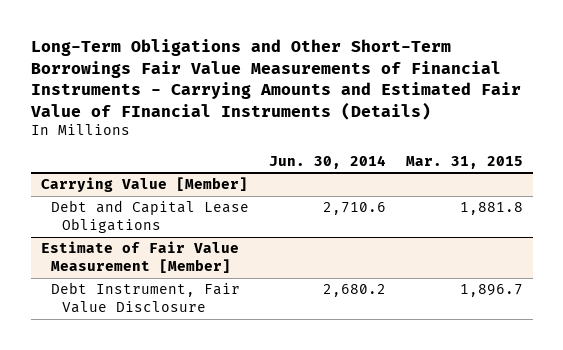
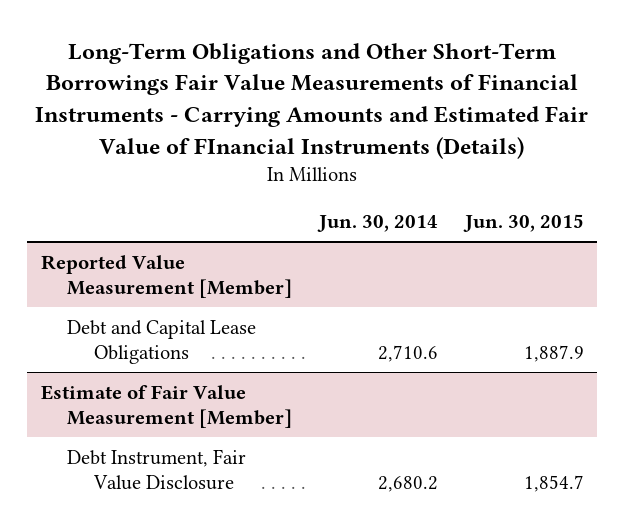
- | Jun. 30, 2014 | Mar. 31, 2015
+ | Jun. 30, 2014 | Jun. 30, 2015
- Carrying Value [Member]
+ Reported Value Measurement [Member]

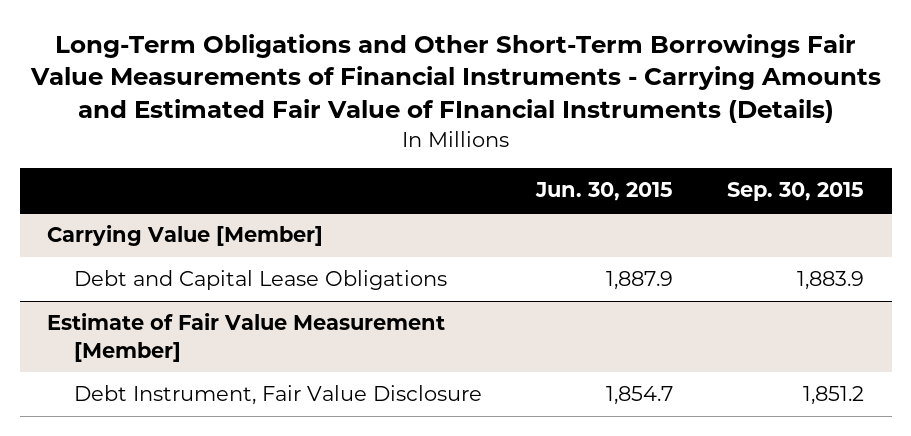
- | Jun. 30, 2014 | Jun. 30, 2015
+ | Jun. 30, 2015 | Sep. 30, 2015
- Reported Value Measurement [Member]
+ Carrying Value [Member]

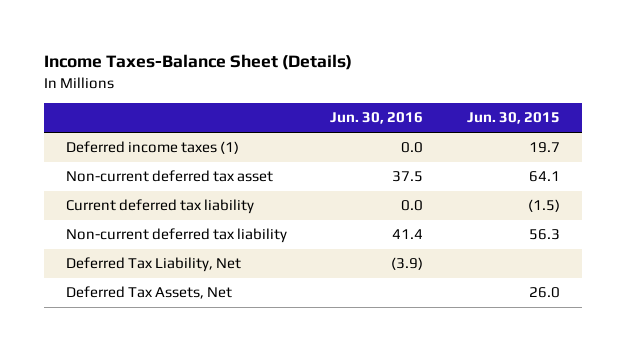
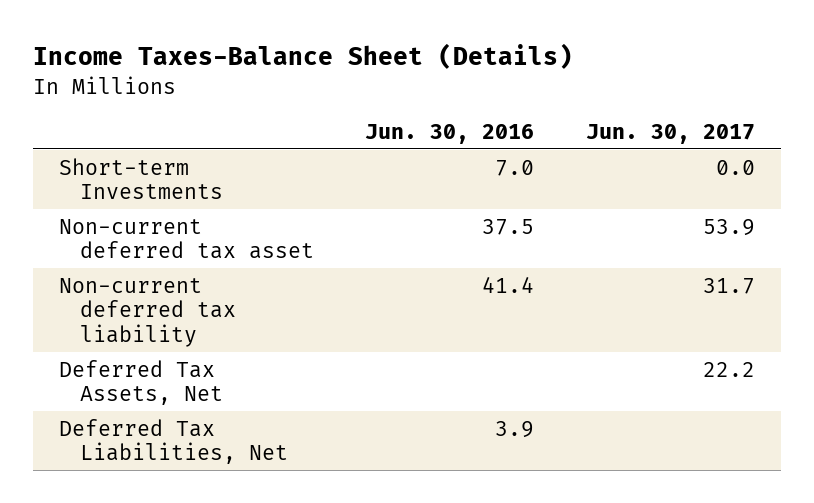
- | Jun. 30, 2016 | Jun. 30, 2015
+ | Jun. 30, 2016 | Jun. 30, 2017
- Deferred income taxes (1) | 0.0 | 19.7
+ Short-term Investments | 7.0 | 0.0
- Current deferred tax liability | 0.0 | (1.5)
- Deferred Tax Liability, Net | (3.9) |
+ Deferred Tax Liabilities, Net | 3.9 |

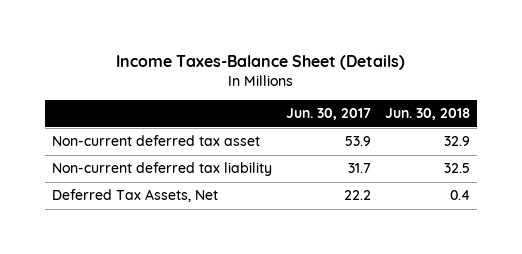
- | Jun. 30, 2016 | Jun. 30, 2017
+ | Jun. 30, 2017 | Jun. 30, 2018
- Short-term Investments | 7.0 | 0.0
- Deferred Tax Liabilities, Net | 3.9 |

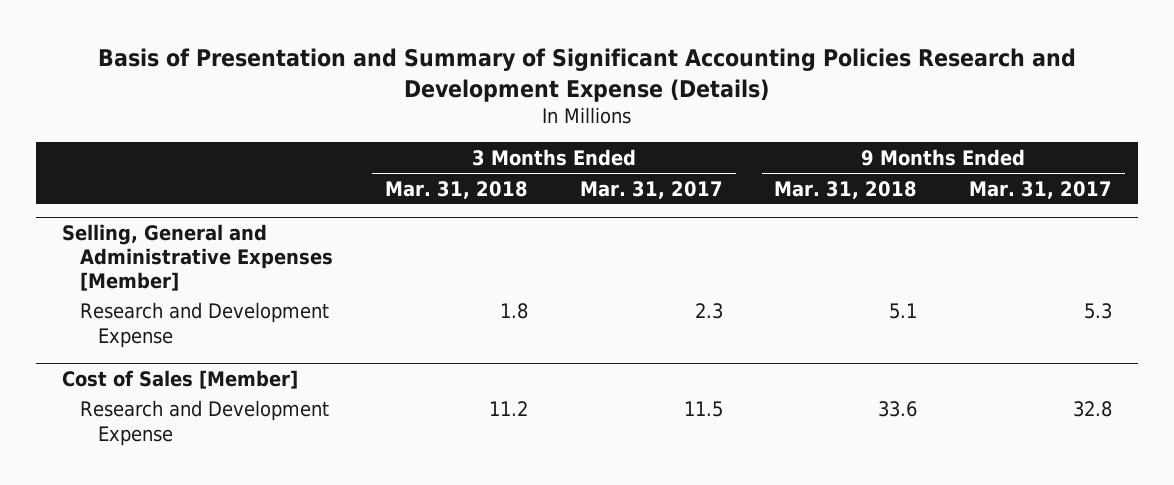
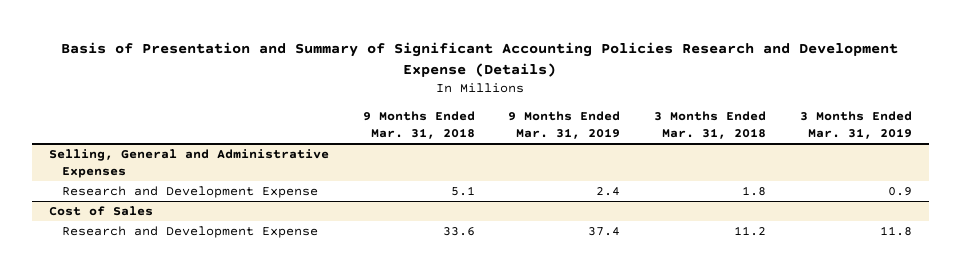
- | 3 Months Ended Mar. 31, 2018 | 3 Months Ended Mar. 31, 2017 | 9 Months Ended Mar. 31, 2018 | 9 Months Ended Mar. 31, 2017
+ | 9 Months Ended Mar. 31, 2018 | 9 Months Ended Mar. 31, 2019 | 3 Months Ended Mar. 31, 2018 | 3 Months Ended Mar. 31, 2019
- Selling, General and Administrative Expenses [Member]
+ Selling, General and Administrative Expenses
- Cost of Sales [Member]
+ Cost of Sales

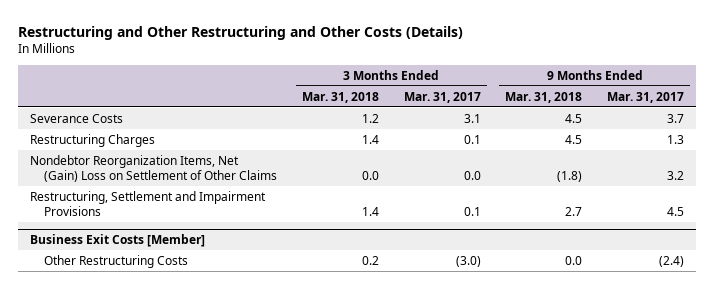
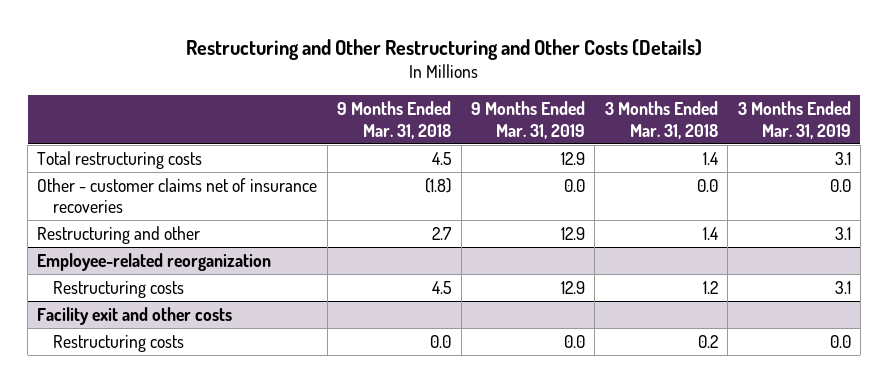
- | 3 Months Ended Mar. 31, 2018 | 3 Months Ended Mar. 31, 2017 | 9 Months Ended Mar. 31, 2018 | 9 Months Ended Mar. 31, 2017
+ | 9 Months Ended Mar. 31, 2018 | 9 Months Ended Mar. 31, 2019 | 3 Months Ended Mar. 31, 2018 | 3 Months Ended Mar. 31, 2019
- Severance Costs | 1.2 | 3.1 | 4.5 | 3.7
- Restructuring Charges | 1.4 | 0.1 | 4.5 | 1.3
- Nondebtor Reorganization Items, Net (Gain) Loss on Settlement of Other Claims | 0.0 | 0.0 | (1.8) | 3.2
- Restructuring, Settlement and Impairment Provisions | 1.4 | 0.1 | 2.7 | 4.5
- Business Exit Costs [Member]
- Other Restructuring Costs | 0.2 | (3.0) | 0.0 | (2.4)
+ Total restructuring costs | 4.5 | 12.9 | 1.4 | 3.1
+ Other - customer claims net of insurance recoveries | (1.8) | 0.0 | 0.0 | 0.0
+ Restructuring and other | 2.7 | 12.9 | 1.4 | 3.1
+ Employee-related reorganization
+ Restructuring costs | 4.5 | 12.9 | 1.2 | 3.1
+ Facility exit and other costs
+ Restructuring costs | 0.0 | 0.0 | 0.2 | 0.0

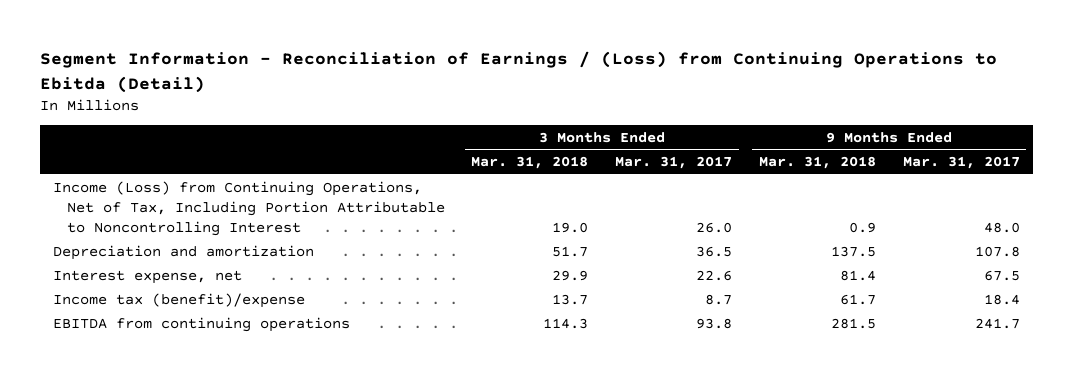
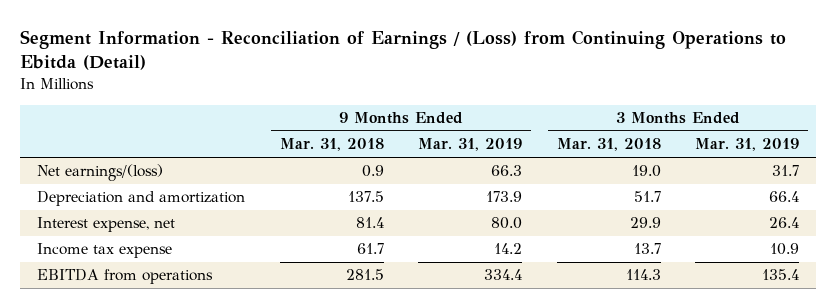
- | 3 Months Ended Mar. 31, 2018 | 3 Months Ended Mar. 31, 2017 | 9 Months Ended Mar. 31, 2018 | 9 Months Ended Mar. 31, 2017
+ | 9 Months Ended Mar. 31, 2018 | 9 Months Ended Mar. 31, 2019 | 3 Months Ended Mar. 31, 2018 | 3 Months Ended Mar. 31, 2019
- Income (Loss) from Continuing Operations, Net of Tax, Including Portion Attributable to Noncontrolling Interest | 19.0 | 26.0 | 0.9 | 48.0
+ Net earnings/(loss) | 0.9 | 66.3 | 19.0 | 31.7
- Income tax (benefit)/expense | 13.7 | 8.7 | 61.7 | 18.4
- EBITDA from continuing operations | 114.3 | 93.8 | 281.5 | 241.7
+ Income tax expense | 61.7 | 14.2 | 13.7 | 10.9
+ EBITDA from operations | 281.5 | 334.4 | 114.3 | 135.4

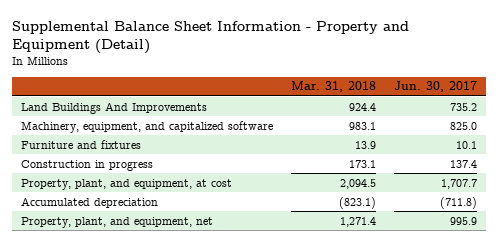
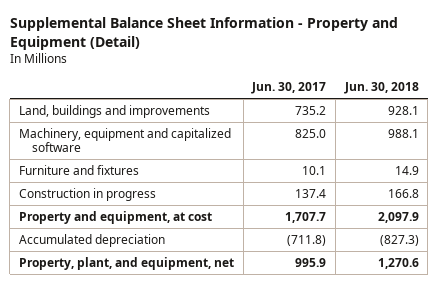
- | Mar. 31, 2018 | Jun. 30, 2017
+ | Jun. 30, 2017 | Jun. 30, 2018
- Land Buildings And Improvements | 924.4 | 735.2
- Machinery, equipment, and capitalized software | 983.1 | 825.0
+ Land, buildings and improvements | 735.2 | 928.1
+ Machinery, equipment and capitalized software | 825.0 | 988.1
- Property, plant, and equipment, at cost | 2,094.5 | 1,707.7
+ Property and equipment, at cost | 1,707.7 | 2,097.9

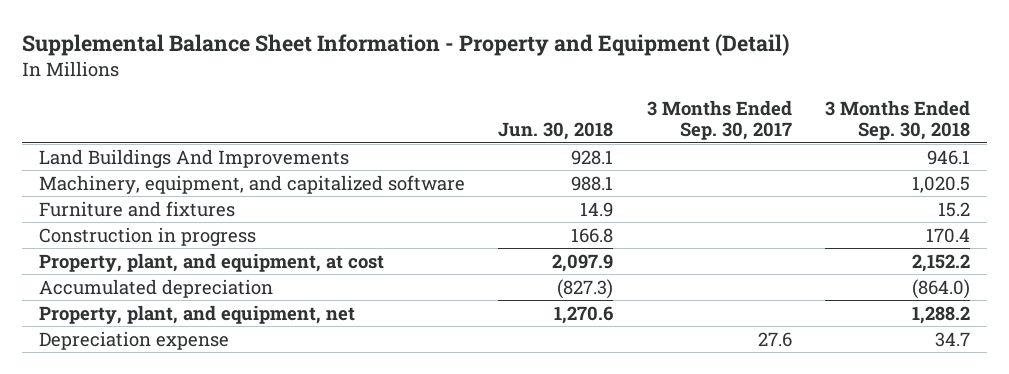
- | Jun. 30, 2017 | Jun. 30, 2018
+ | Jun. 30, 2018 | 3 Months Ended Sep. 30, 2017 | 3 Months Ended Sep. 30, 2018
- Land, buildings and improvements | 735.2 | 928.1
- Machinery, equipment and capitalized software | 825.0 | 988.1
+ Land Buildings And Improvements | 928.1 | | 946.1
+ Machinery, equipment, and capitalized software | 988.1 | | 1,020.5
- Property and equipment, at cost | 1,707.7 | 2,097.9
+ Property, plant, and equipment, at cost | 2,097.9 | | 2,152.2
+ Depreciation expense | | 27.6 | 34.7

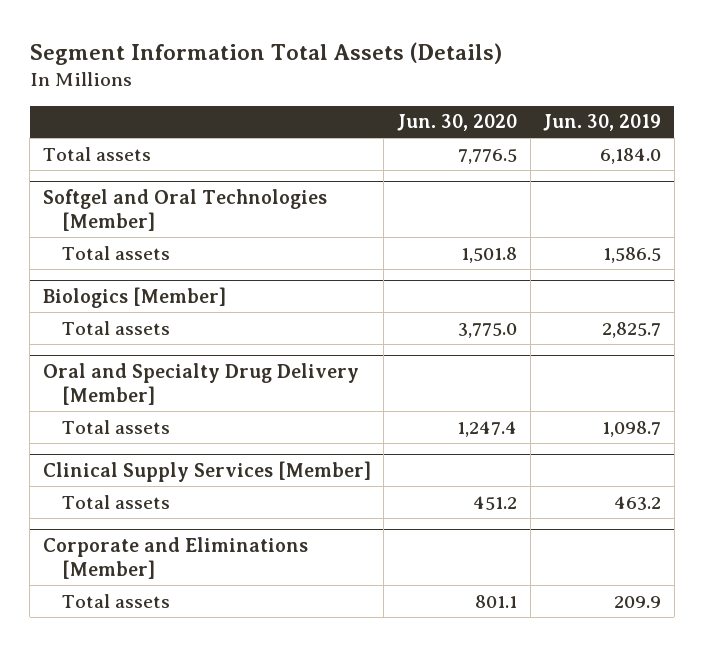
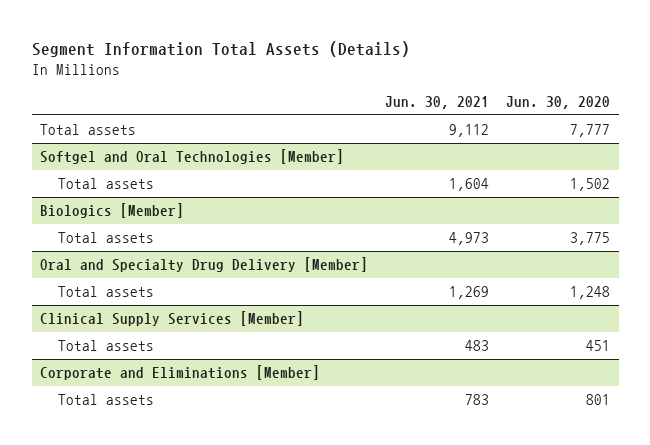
- | Jun. 30, 2020 | Jun. 30, 2019
+ | Jun. 30, 2021 | Jun. 30, 2020
- Total assets | 7,776.5 | 6,184.0
+ Total assets | 9,112 | 7,777
@ Softgel and Oral Technologies [Member]
- Total assets | 1,501.8 | 1,586.5
+ Total assets | 1,604 | 1,502
@ Biologics [Member]
- Total assets | 3,775.0 | 2,825.7
+ Total assets | 4,973 | 3,775
@ Oral and Specialty Drug Delivery [Member]
- Total assets | 1,247.4 | 1,098.7
+ Total assets | 1,269 | 1,248
@ Clinical Supply Services [Member]
- Total assets | 451.2 | 463.2
+ Total assets | 483 | 451
@ Corporate and Eliminations [Member]
- Total assets | 801.1 | 209.9
+ Total assets | 783 | 801

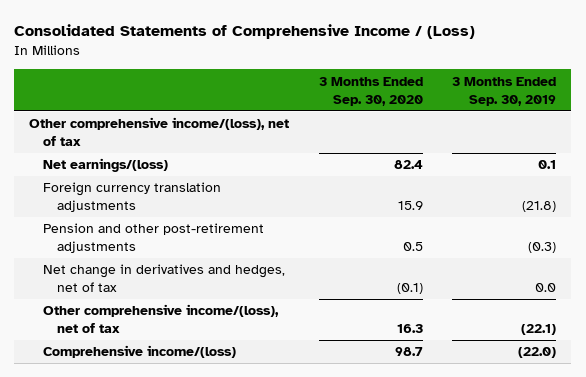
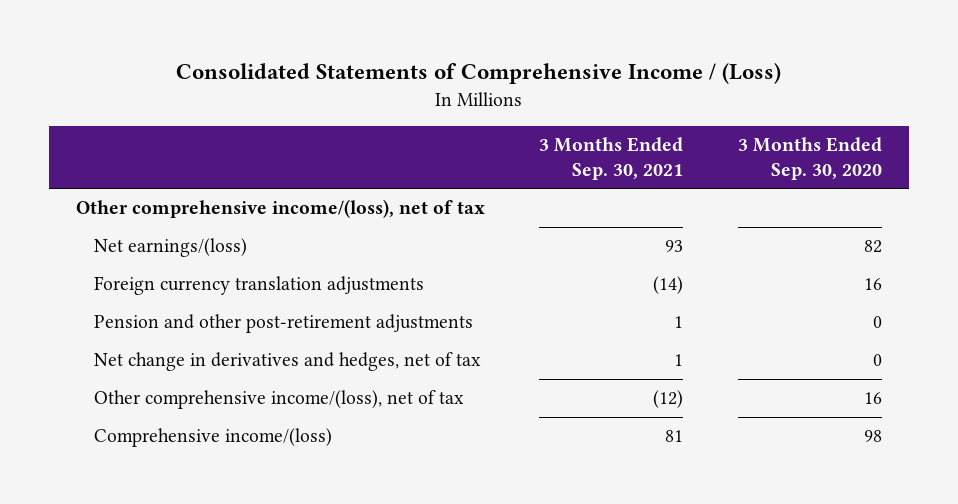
- | 3 Months Ended Sep. 30, 2020 | 3 Months Ended Sep. 30, 2019
+ | 3 Months Ended Sep. 30, 2021 | 3 Months Ended Sep. 30, 2020
- Net earnings/(loss) | 82.4 | 0.1
- Foreign currency translation adjustments | 15.9 | (21.8)
- Pension and other post-retirement adjustments | 0.5 | (0.3)
- Net change in derivatives and hedges, net of tax | (0.1) | 0.0
- Other comprehensive income/(loss), net of tax | 16.3 | (22.1)
- Comprehensive income/(loss) | 98.7 | (22.0)
+ Net earnings/(loss) | 93 | 82
+ Foreign currency translation adjustments | (14) | 16
+ Pension and other post-retirement adjustments | 1 | 0
+ Net change in derivatives and hedges, net of tax | 1 | 0
+ Other comprehensive income/(loss), net of tax | (12) | 16
+ Comprehensive income/(loss) | 81 | 98

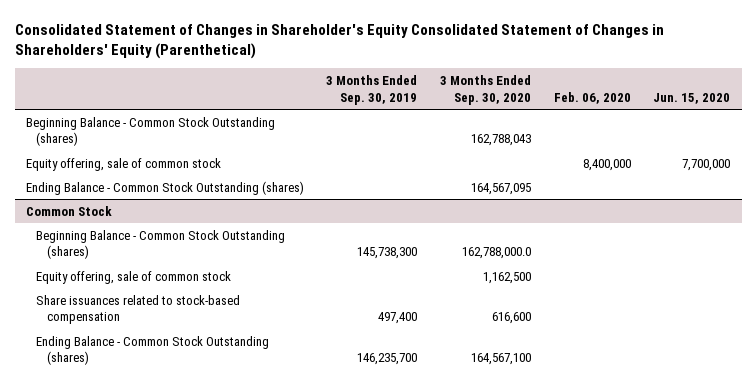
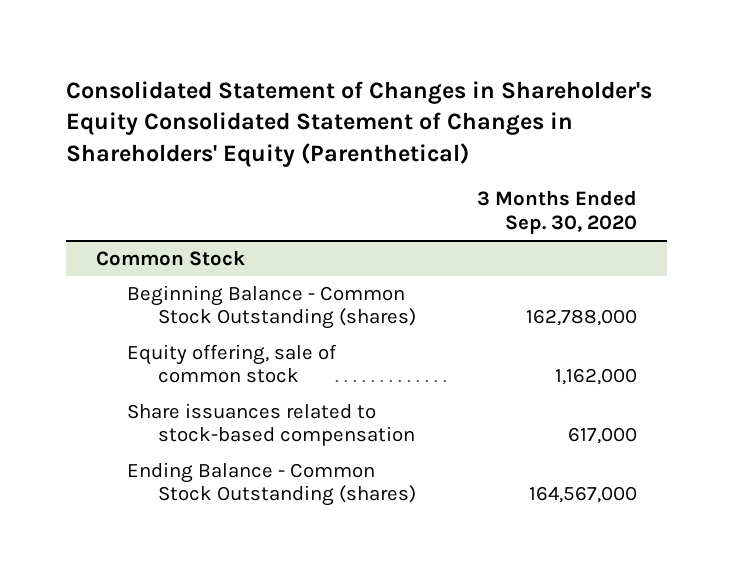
- | 3 Months Ended Sep. 30, 2019 | 3 Months Ended Sep. 30, 2020 | Feb. 06, 2020 | Jun. 15, 2020
+ | 3 Months Ended Sep. 30, 2020
- Beginning Balance - Common Stock Outstanding (shares) | | 162,788,043 | |
- Equity offering, sale of common stock | | | 8,400,000 | 7,700,000
- Ending Balance - Common Stock Outstanding (shares) | | 164,567,095 | |
@ Common Stock
- Beginning Balance - Common Stock Outstanding (shares) | 145,738,300 | 162,788,000.0 | |
- Equity offering, sale of common stock | | 1,162,500 | |
- Share issuances related to stock-based compensation | 497,400 | 616,600 | |
- Ending Balance - Common Stock Outstanding (shares) | 146,235,700 | 164,567,100 | |
+ Beginning Balance - Common Stock Outstanding (shares) | 162,788,000
+ Equity offering, sale of common stock | 1,162,000
+ Share issuances related to stock-based compensation | 617,000
+ Ending Balance - Common Stock Outstanding (shares) | 164,567,000

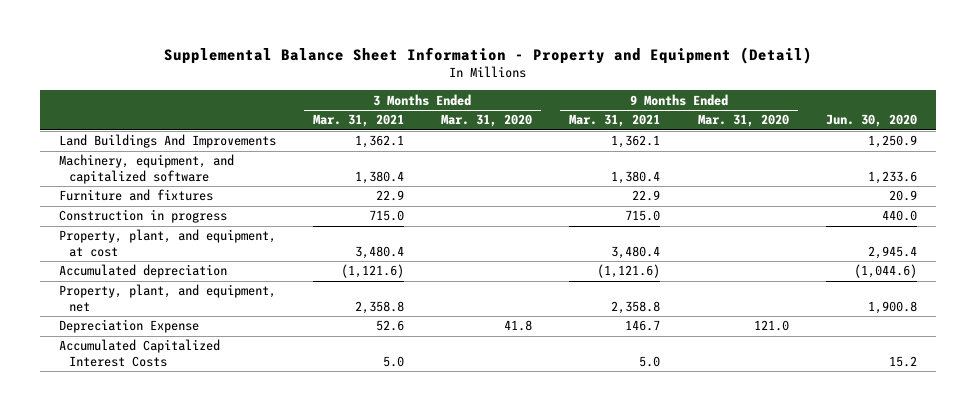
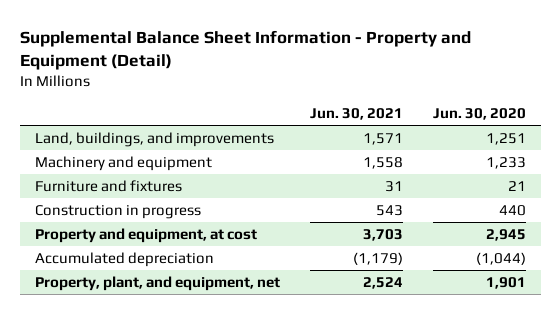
- | 3 Months Ended Mar. 31, 2021 | 3 Months Ended Mar. 31, 2020 | 9 Months Ended Mar. 31, 2021 | 9 Months Ended Mar. 31, 2020 | Jun. 30, 2020
+ | Jun. 30, 2021 | Jun. 30, 2020
- Land Buildings And Improvements | 1,362.1 | | 1,362.1 | | 1,250.9
- Machinery, equipment, and capitalized software | 1,380.4 | | 1,380.4 | | 1,233.6
- Furniture and fixtures | 22.9 | | 22.9 | | 20.9
- Construction in progress | 715.0 | | 715.0 | | 440.0
- Property, plant, and equipment, at cost | 3,480.4 | | 3,480.4 | | 2,945.4
- Accumulated depreciation | (1,121.6) | | (1,121.6) | | (1,044.6)
- Property, plant, and equipment, net | 2,358.8 | | 2,358.8 | | 1,900.8
- Depreciation Expense | 52.6 | 41.8 | 146.7 | 121.0 |
- Accumulated Capitalized Interest Costs | 5.0 | | 5.0 | | 15.2
+ Land, buildings, and improvements | 1,571 | 1,251
+ Machinery and equipment | 1,558 | 1,233
+ Furniture and fixtures | 31 | 21
+ Construction in progress | 543 | 440
+ Property and equipment, at cost | 3,703 | 2,945
+ Accumulated depreciation | (1,179) | (1,044)
+ Property, plant, and equipment, net | 2,524 | 1,901

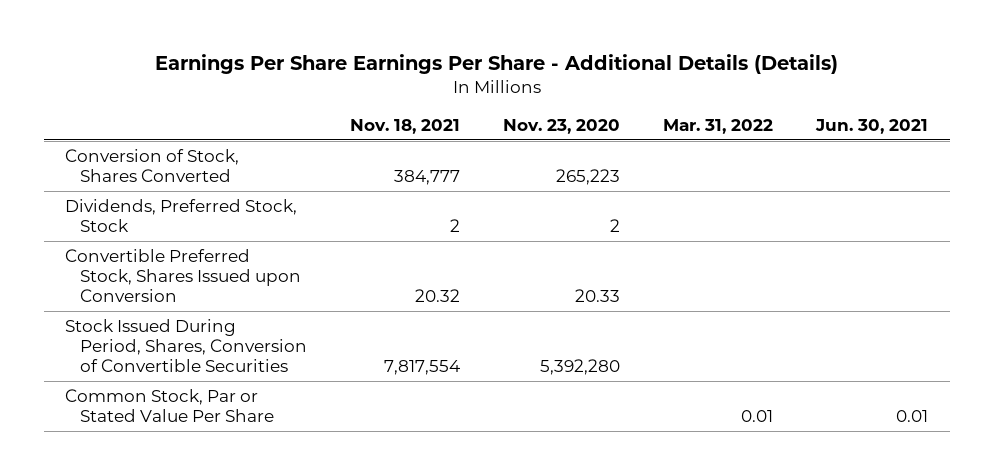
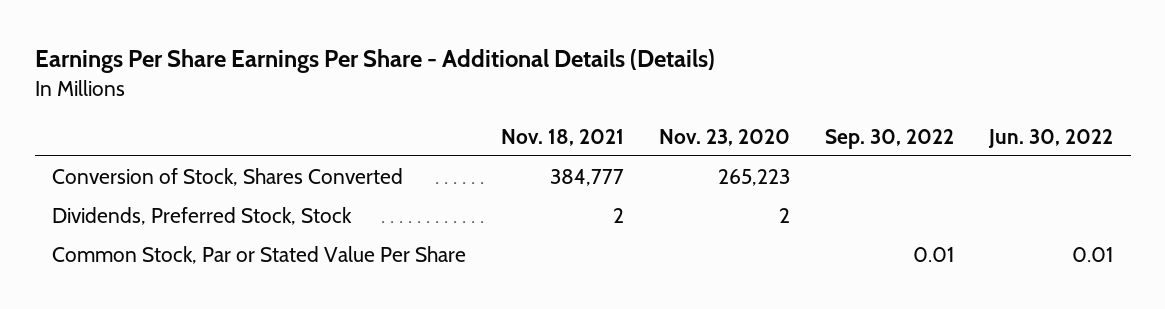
- | Nov. 18, 2021 | Nov. 23, 2020 | Mar. 31, 2022 | Jun. 30, 2021
+ | Nov. 18, 2021 | Nov. 23, 2020 | Sep. 30, 2022 | Jun. 30, 2022
- Convertible Preferred Stock, Shares Issued upon Conversion | 20.32 | 20.33 | |
- Stock Issued During Period, Shares, Conversion of Convertible Securities | 7,817,554 | 5,392,280 | |

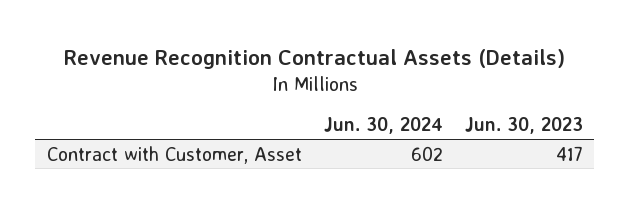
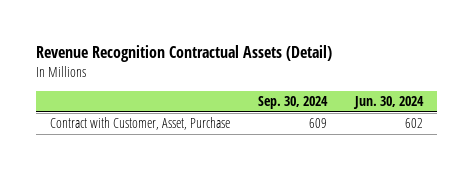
- Revenue Recognition Contractual Assets (Details)
+ Revenue Recognition Contractual Assets (Detail)
- | Jun. 30, 2024 | Jun. 30, 2023
+ | Sep. 30, 2024 | Jun. 30, 2024
- Contract with Customer, Asset | 602 | 417
+ Contract with Customer, Asset, Purchase | 609 | 602

